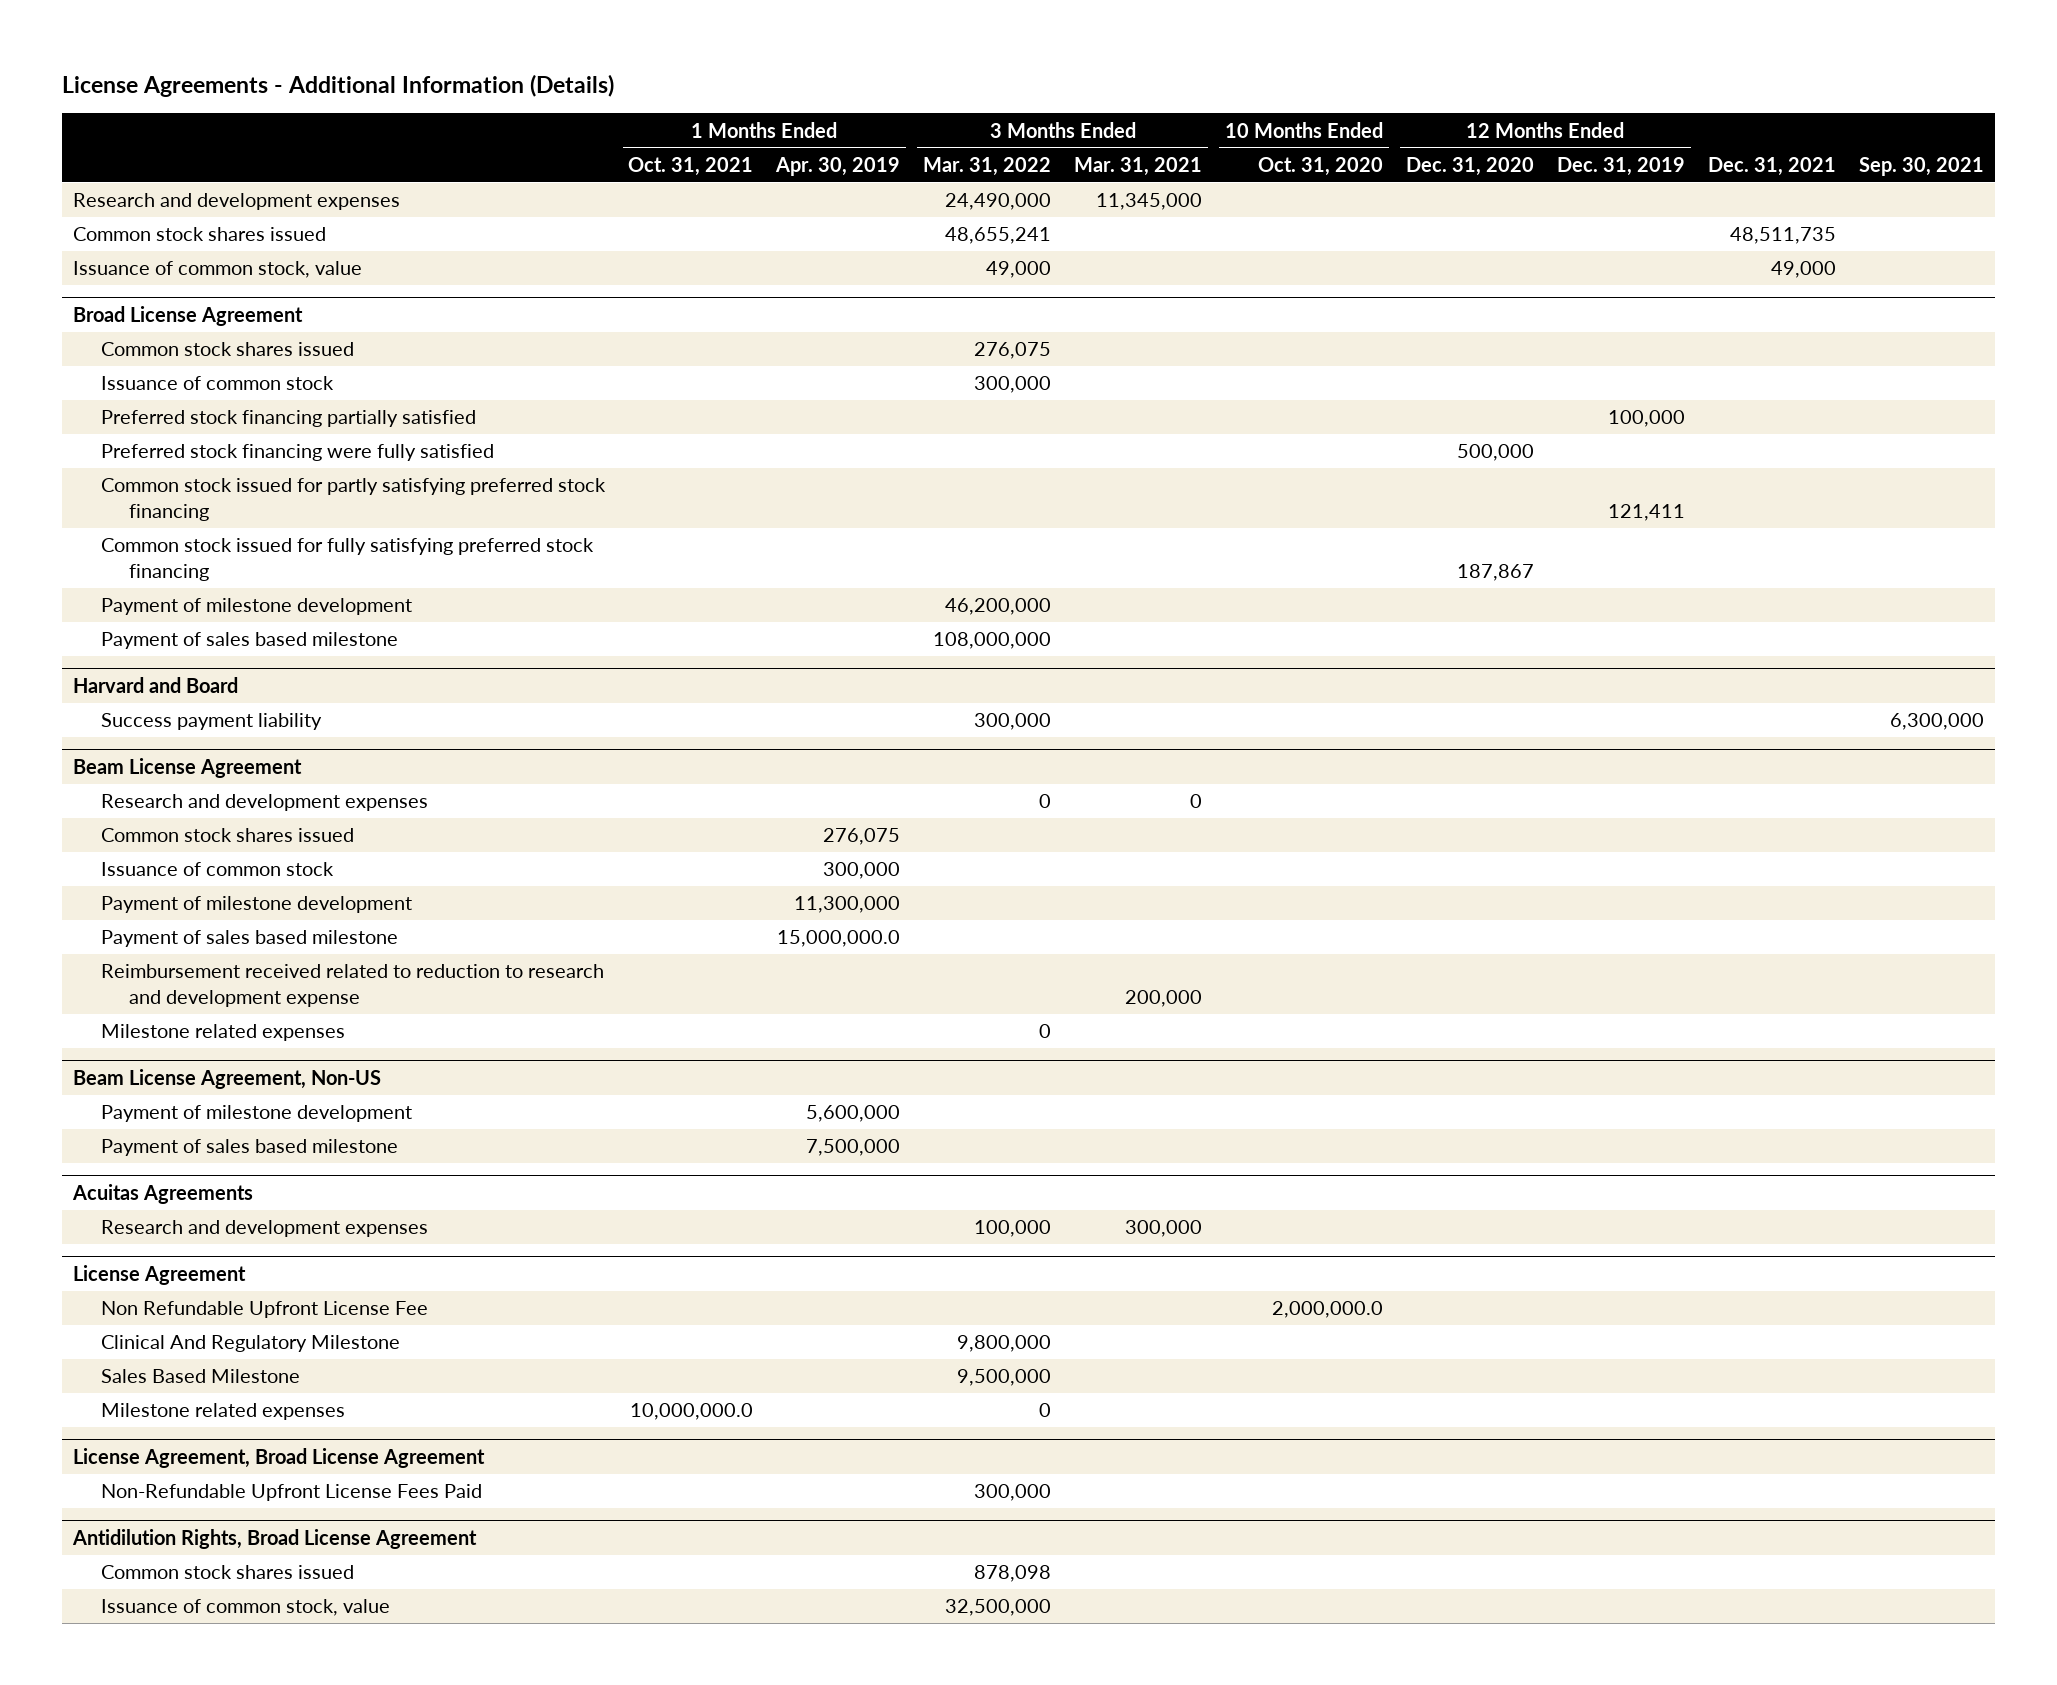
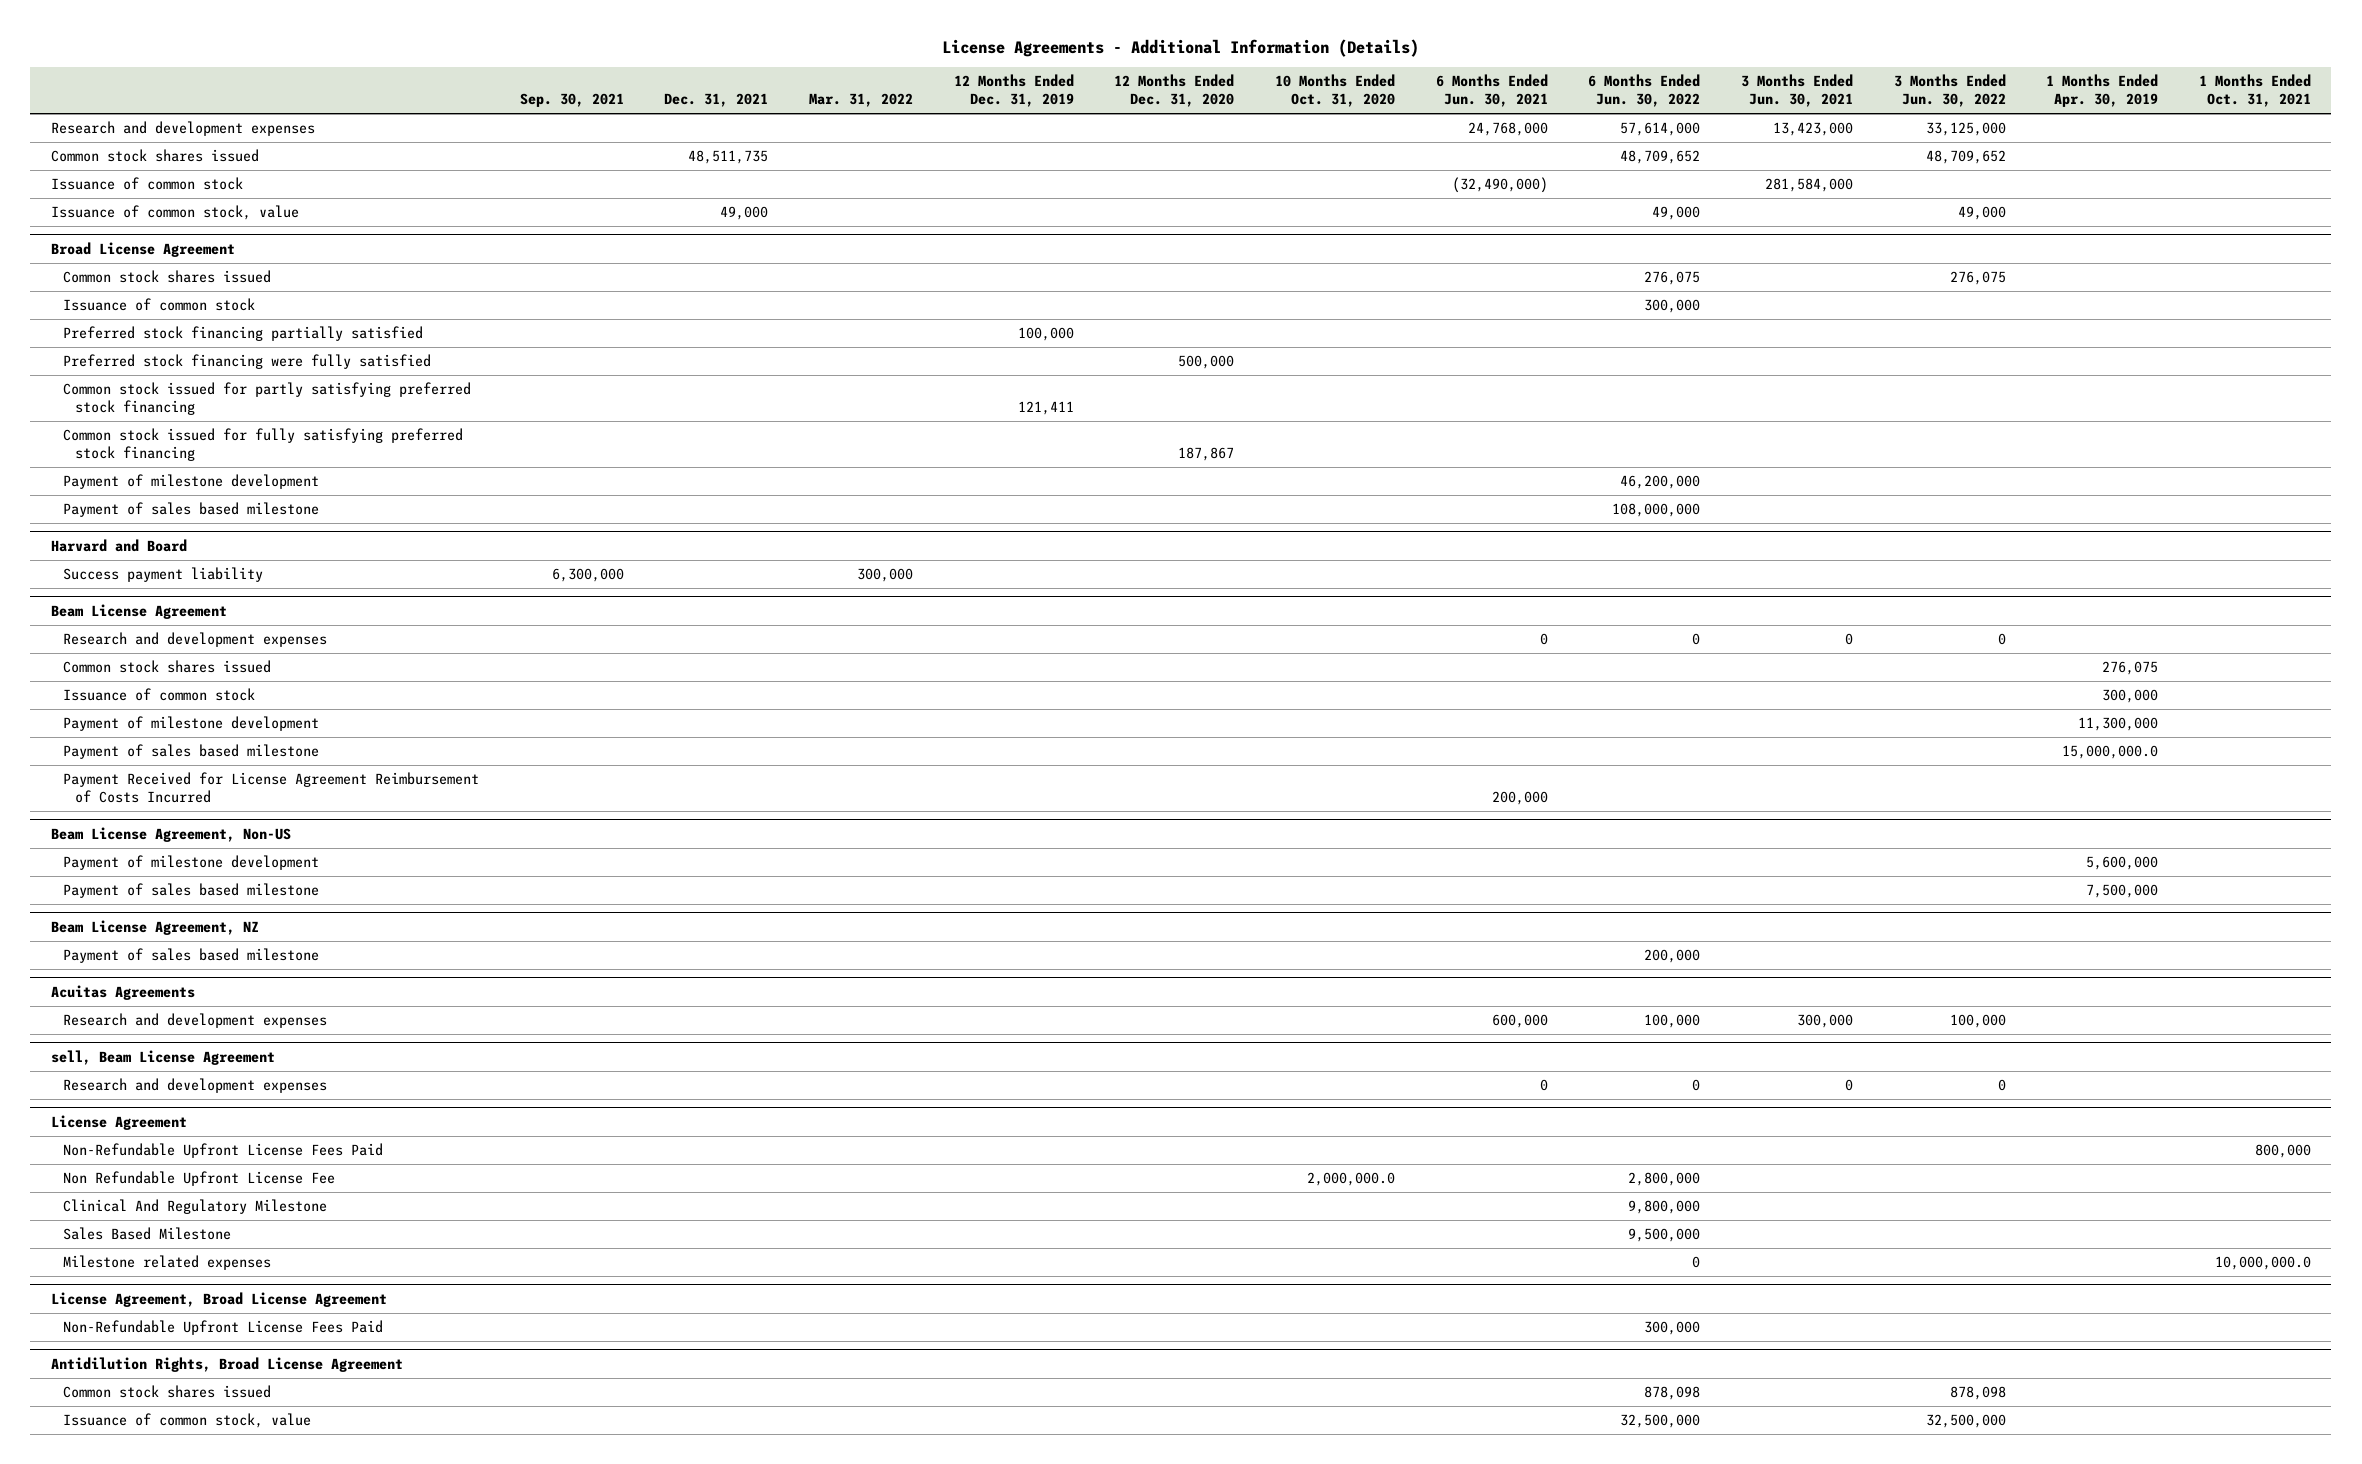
- | 1 Months Ended Oct. 31, 2021 | 1 Months Ended Apr. 30, 2019 | 3 Months Ended Mar. 31, 2022 | 3 Months Ended Mar. 31, 2021 | 10 Months Ended Oct. 31, 2020 | 12 Months Ended Dec. 31, 2020 | 12 Months Ended Dec. 31, 2019 | Dec. 31, 2021 | Sep. 30, 2021
+ | Sep. 30, 2021 | Dec. 31, 2021 | Mar. 31, 2022 | 12 Months Ended Dec. 31, 2019 | 12 Months Ended Dec. 31, 2020 | 10 Months Ended Oct. 31, 2020 | 6 Months Ended Jun. 30, 2021 | 6 Months Ended Jun. 30, 2022 | 3 Months Ended Jun. 30, 2021 | 3 Months Ended Jun. 30, 2022 | 1 Months Ended Apr. 30, 2019 | 1 Months Ended Oct. 31, 2021
+ Issuance of common stock | | | | | | | (32,490,000) | | 281,584,000 | | |
@ Beam License Agreement
- Reimbursement received related to reduction to research and development expense | | | | 200,000 | | | | |
- Milestone related expenses | | | 0 | | | | | |
+ Payment Received for License Agreement Reimbursement of Costs Incurred | | | | | | | 200,000 | | | | |
+ Beam License Agreement, NZ
+ Payment of sales based milestone | | | | | | | | 200,000 | | | |
+ sell, Beam License Agreement
+ Research and development expenses | | | | | | | 0 | 0 | 0 | 0 | |
@ License Agreement
+ Non-Refundable Upfront License Fees Paid | | | | | | | | | | | | 800,000

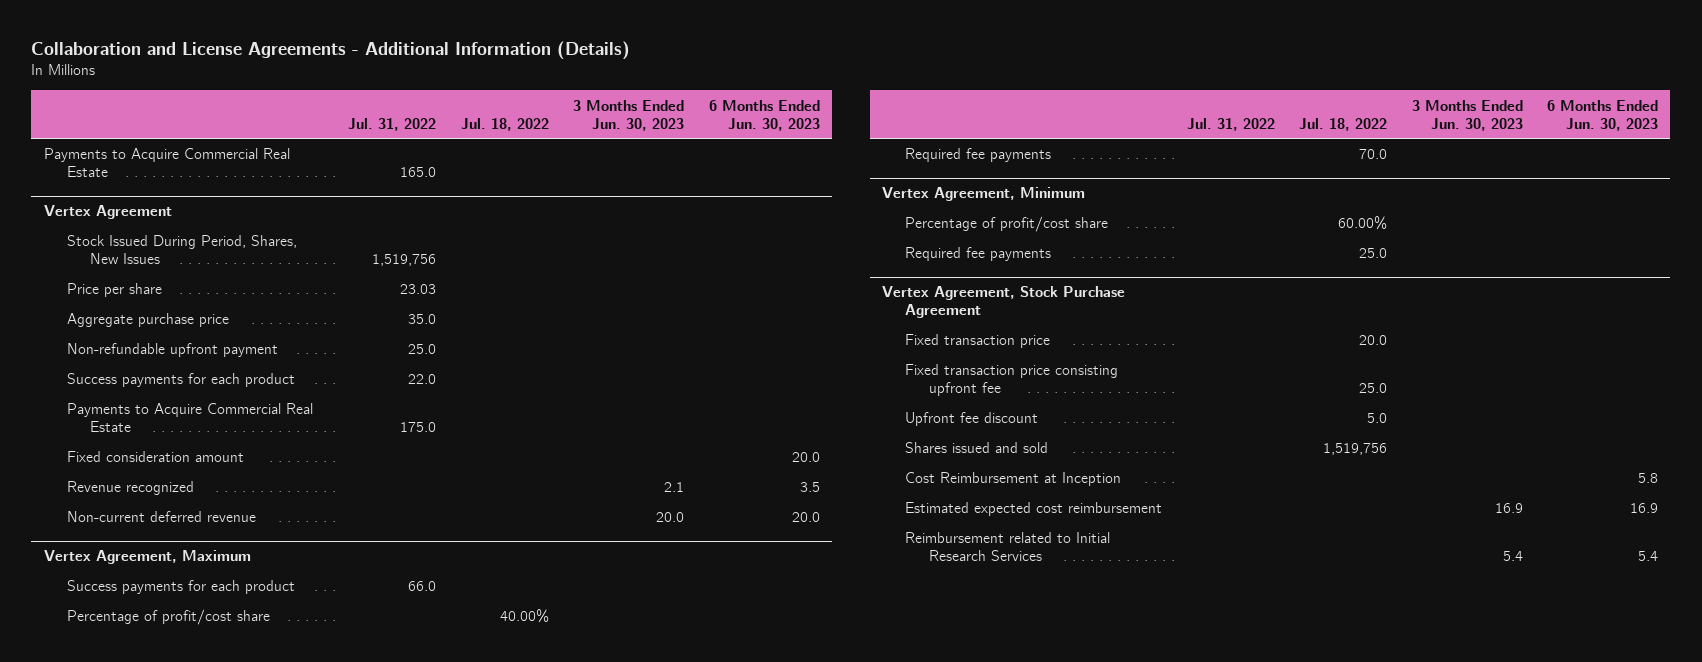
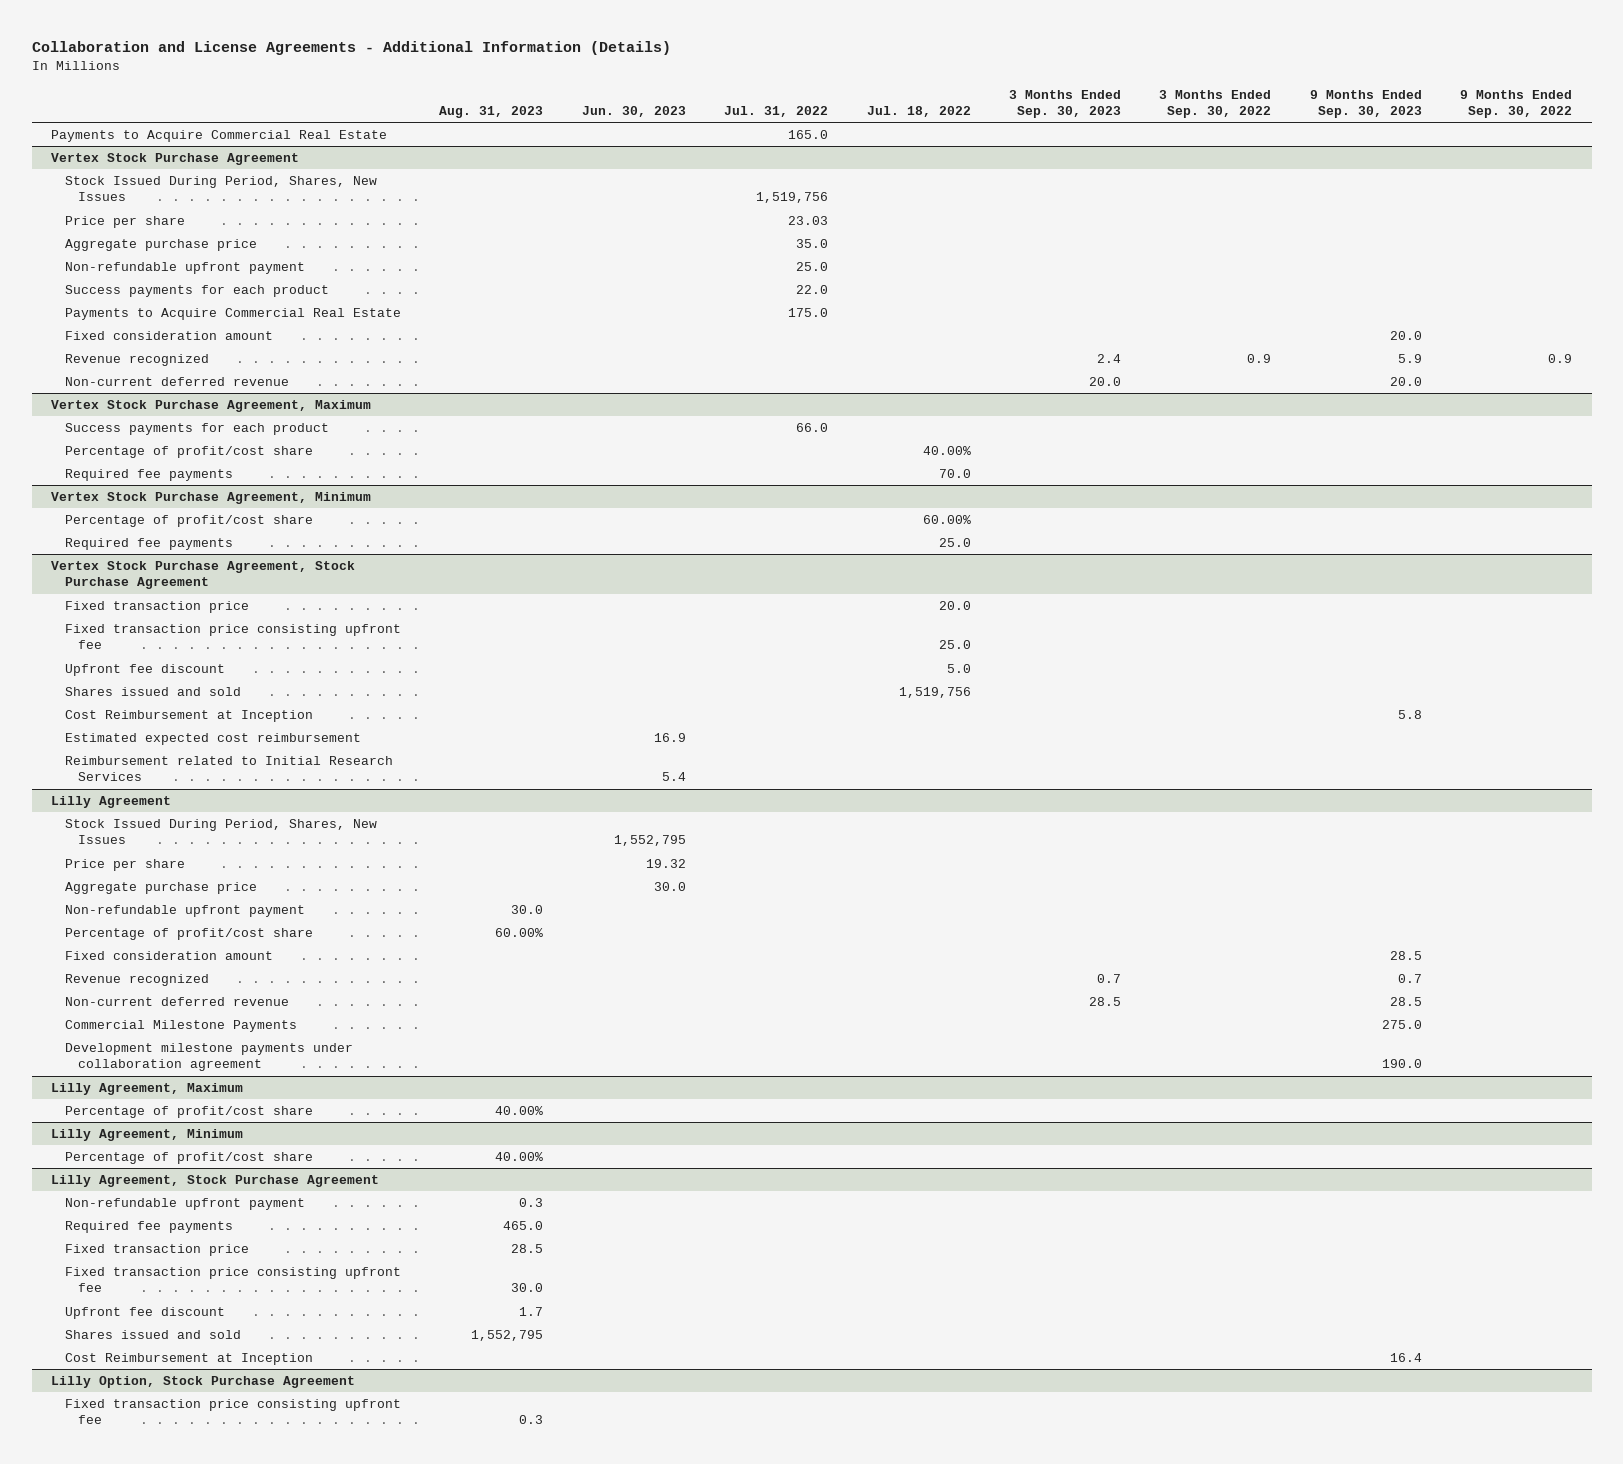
- | Jul. 31, 2022 | Jul. 18, 2022 | 3 Months Ended Jun. 30, 2023 | 6 Months Ended Jun. 30, 2023
+ | Aug. 31, 2023 | Jun. 30, 2023 | Jul. 31, 2022 | Jul. 18, 2022 | 3 Months Ended Sep. 30, 2023 | 3 Months Ended Sep. 30, 2022 | 9 Months Ended Sep. 30, 2023 | 9 Months Ended Sep. 30, 2022
- Vertex Agreement
+ Vertex Stock Purchase Agreement
- Vertex Agreement, Maximum
+ Vertex Stock Purchase Agreement, Maximum
- Vertex Agreement, Minimum
+ Vertex Stock Purchase Agreement, Minimum
- Vertex Agreement, Stock Purchase Agreement
+ Vertex Stock Purchase Agreement, Stock Purchase Agreement
+ Lilly Agreement
+ Stock Issued During Period, Shares, New Issues | | 1,552,795 | | | | | |
+ Price per share | | 19.32 | | | | | |
+ Aggregate purchase price | | 30.0 | | | | | |
+ Non-refundable upfront payment | 30.0 | | | | | | |
+ Percentage of profit/cost share | 60.00% | | | | | | |
+ Fixed consideration amount | | | | | | | 28.5 |
+ Revenue recognized | | | | | 0.7 | | 0.7 |
+ Non-current deferred revenue | | | | | 28.5 | | 28.5 |
+ Commercial Milestone Payments | | | | | | | 275.0 |
+ Development milestone payments under collaboration agreement | | | | | | | 190.0 |
+ Lilly Agreement, Maximum
+ Percentage of profit/cost share | 40.00% | | | | | | |
+ Lilly Agreement, Minimum
+ Percentage of profit/cost share | 40.00% | | | | | | |
+ Lilly Agreement, Stock Purchase Agreement
+ Non-refundable upfront payment | 0.3 | | | | | | |
+ Required fee payments | 465.0 | | | | | | |
+ Fixed transaction price | 28.5 | | | | | | |
+ Fixed transaction price consisting upfront fee | 30.0 | | | | | | |
+ Upfront fee discount | 1.7 | | | | | | |
+ Shares issued and sold | 1,552,795 | | | | | | |
+ Cost Reimbursement at Inception | | | | | | | 16.4 |
+ Lilly Option, Stock Purchase Agreement
+ Fixed transaction price consisting upfront fee | 0.3 | | | | | | |

